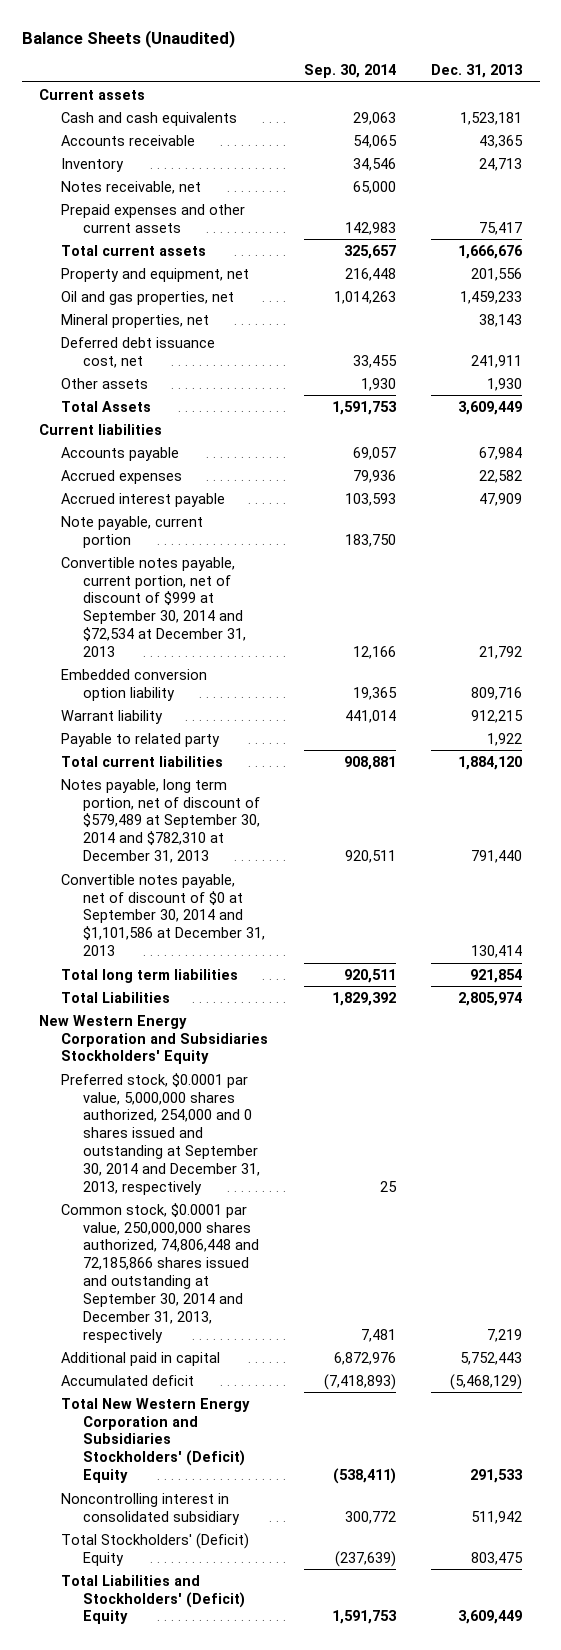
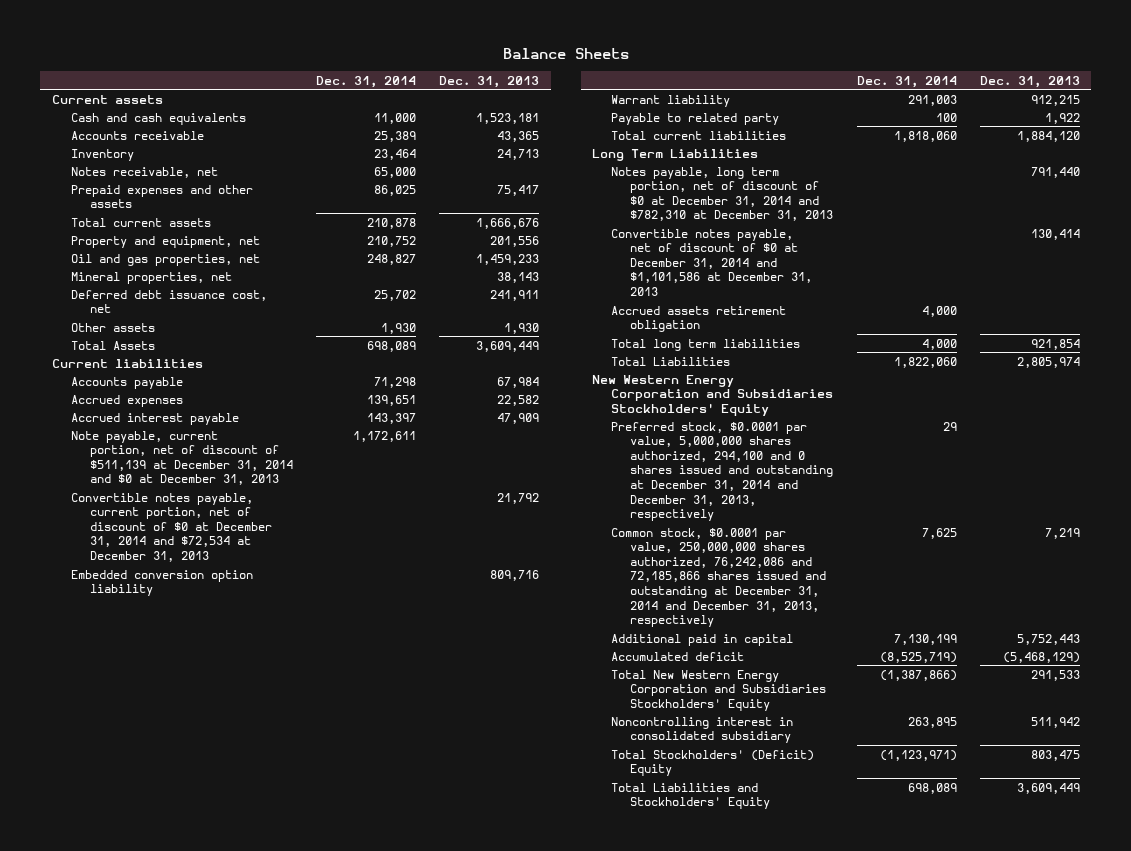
- Balance Sheets (Unaudited)
+ Balance Sheets
- | Sep. 30, 2014 | Dec. 31, 2013
+ | Dec. 31, 2014 | Dec. 31, 2013
- Prepaid expenses and other current assets | 142,983 | 75,417
+ Prepaid expenses and other assets | 86,025 | 75,417
- Note payable, current portion | 183,750 |
- Convertible notes payable, current portion, net of discount of $999 at September 30, 2014 and $72,534 at December 31, 2013 | 12,166 | 21,792
+ Note payable, current portion, net of discount of $511,139 at December 31, 2014 and $0 at December 31, 2013 | 1,172,611 |
+ Convertible notes payable, current portion, net of discount of $0 at December 31, 2014 and $72,534 at December 31, 2013 | | 21,792
- Notes payable, long term portion, net of discount of $579,489 at September 30, 2014 and $782,310 at December 31, 2013 | 920,511 | 791,440
- Convertible notes payable, net of discount of $0 at September 30, 2014 and $1,101,586 at December 31, 2013 | | 130,414
+ Long Term Liabilities
+ Notes payable, long term portion, net of discount of $0 at December 31, 2014 and $782,310 at December 31, 2013 | | 791,440
+ Convertible notes payable, net of discount of $0 at December 31, 2014 and $1,101,586 at December 31, 2013 | | 130,414
+ Accrued assets retirement obligation | 4,000 |
- Preferred stock, $0.0001 par value, 5,000,000 shares authorized, 254,000 and 0 shares issued and outstanding at September 30, 2014 and December 31, 2013, respectively | 25 |
- Common stock, $0.0001 par value, 250,000,000 shares authorized, 74,806,448 and 72,185,866 shares issued and outstanding at September 30, 2014 and December 31, 2013, respectively | 7,481 | 7,219
+ Preferred stock, $0.0001 par value, 5,000,000 shares authorized, 294,100 and 0 shares issued and outstanding at December 31, 2014 and December 31, 2013, respectively | 29 |
+ Common stock, $0.0001 par value, 250,000,000 shares authorized, 76,242,086 and 72,185,866 shares issued and outstanding at December 31, 2014 and December 31, 2013, respectively | 7,625 | 7,219
- Total New Western Energy Corporation and Subsidiaries Stockholders' (Deficit) Equity | (538,411) | 291,533
+ Total New Western Energy Corporation and Subsidiaries Stockholders' Equity | (1,387,866) | 291,533
- Total Liabilities and Stockholders' (Deficit) Equity | 1,591,753 | 3,609,449
+ Total Liabilities and Stockholders' Equity | 698,089 | 3,609,449

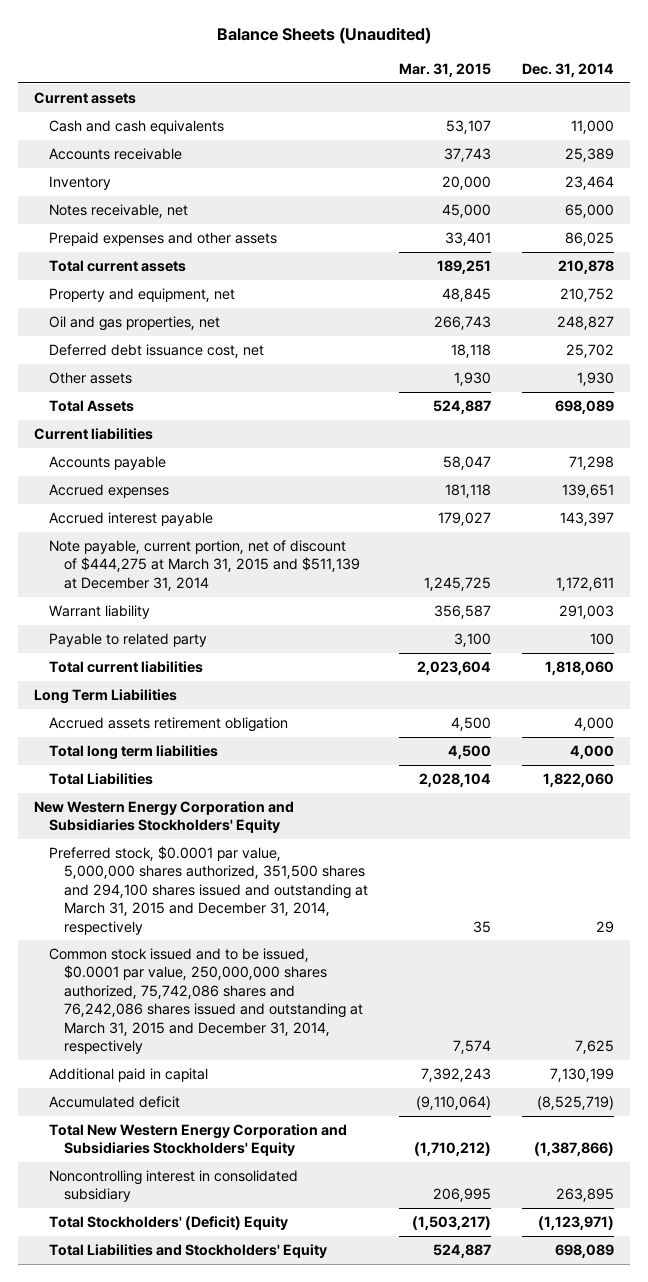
- Balance Sheets
+ Balance Sheets (Unaudited)
- | Dec. 31, 2014 | Dec. 31, 2013
+ | Mar. 31, 2015 | Dec. 31, 2014
- Mineral properties, net | | 38,143
- Note payable, current portion, net of discount of $511,139 at December 31, 2014 and $0 at December 31, 2013 | 1,172,611 |
- Convertible notes payable, current portion, net of discount of $0 at December 31, 2014 and $72,534 at December 31, 2013 | | 21,792
- Embedded conversion option liability | | 809,716
+ Note payable, current portion, net of discount of $444,275 at March 31, 2015 and $511,139 at December 31, 2014 | 1,245,725 | 1,172,611
- Notes payable, long term portion, net of discount of $0 at December 31, 2014 and $782,310 at December 31, 2013 | | 791,440
- Convertible notes payable, net of discount of $0 at December 31, 2014 and $1,101,586 at December 31, 2013 | | 130,414
- Preferred stock, $0.0001 par value, 5,000,000 shares authorized, 294,100 and 0 shares issued and outstanding at December 31, 2014 and December 31, 2013, respectively | 29 |
- Common stock, $0.0001 par value, 250,000,000 shares authorized, 76,242,086 and 72,185,866 shares issued and outstanding at December 31, 2014 and December 31, 2013, respectively | 7,625 | 7,219
+ Preferred stock, $0.0001 par value, 5,000,000 shares authorized, 351,500 shares and 294,100 shares issued and outstanding at March 31, 2015 and December 31, 2014, respectively | 35 | 29
+ Common stock issued and to be issued, $0.0001 par value, 250,000,000 shares authorized, 75,742,086 shares and 76,242,086 shares issued and outstanding at March 31, 2015 and December 31, 2014, respectively | 7,574 | 7,625

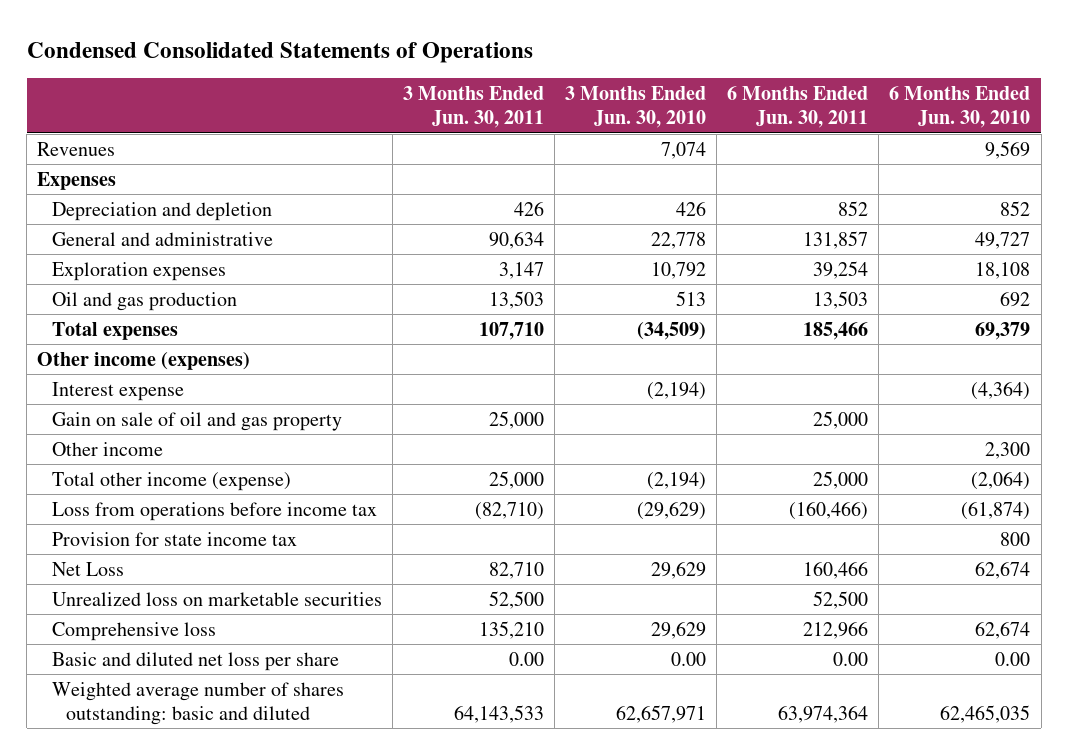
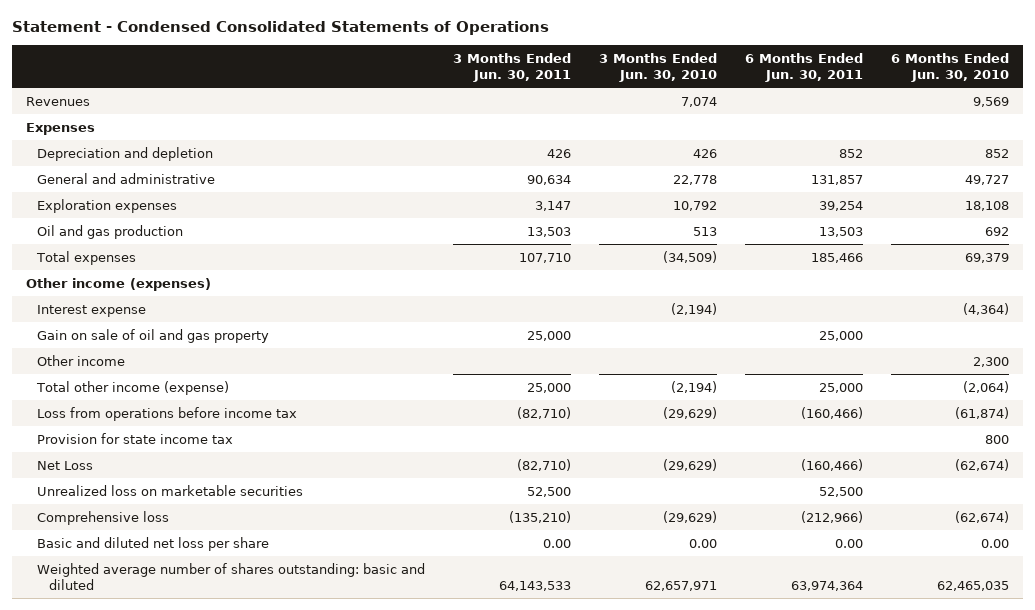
- Condensed Consolidated Statements of Operations
+ Statement - Condensed Consolidated Statements of Operations
- Net Loss | 82,710 | 29,629 | 160,466 | 62,674
+ Net Loss | (82,710) | (29,629) | (160,466) | (62,674)
- Comprehensive loss | 135,210 | 29,629 | 212,966 | 62,674
+ Comprehensive loss | (135,210) | (29,629) | (212,966) | (62,674)

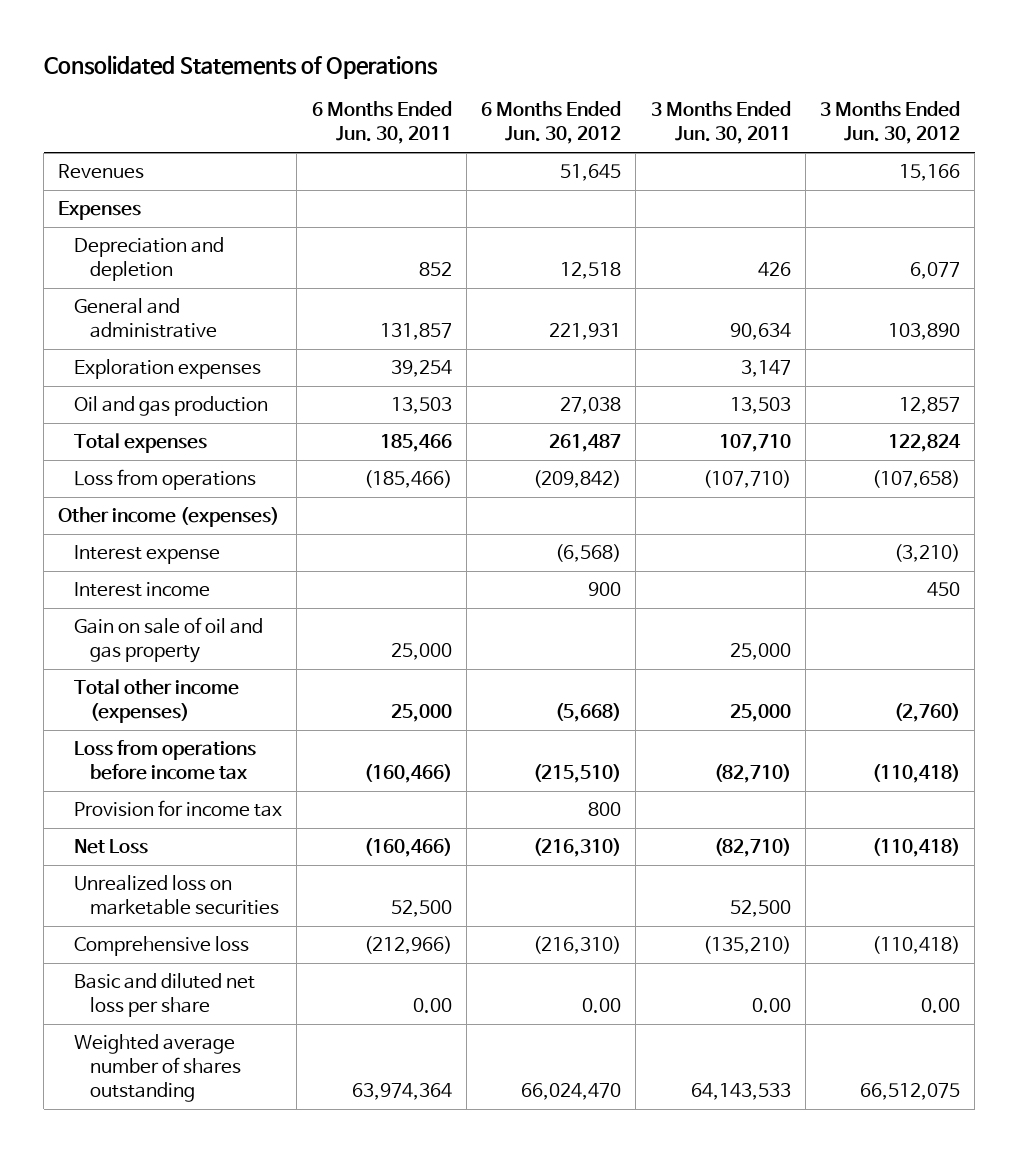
- Statement - Condensed Consolidated Statements of Operations
+ Consolidated Statements of Operations
- | 3 Months Ended Jun. 30, 2011 | 3 Months Ended Jun. 30, 2010 | 6 Months Ended Jun. 30, 2011 | 6 Months Ended Jun. 30, 2010
+ | 6 Months Ended Jun. 30, 2011 | 6 Months Ended Jun. 30, 2012 | 3 Months Ended Jun. 30, 2011 | 3 Months Ended Jun. 30, 2012
+ Loss from operations | (185,466) | (209,842) | (107,710) | (107,658)
+ Interest income | | 900 | | 450
- Other income | | | | 2,300
- Total other income (expense) | 25,000 | (2,194) | 25,000 | (2,064)
+ Total other income (expenses) | 25,000 | (5,668) | 25,000 | (2,760)
- Provision for state income tax | | | | 800
+ Provision for income tax | | 800 | |
- Weighted average number of shares outstanding: basic and diluted | 64,143,533 | 62,657,971 | 63,974,364 | 62,465,035
+ Weighted average number of shares outstanding | 63,974,364 | 66,024,470 | 64,143,533 | 66,512,075

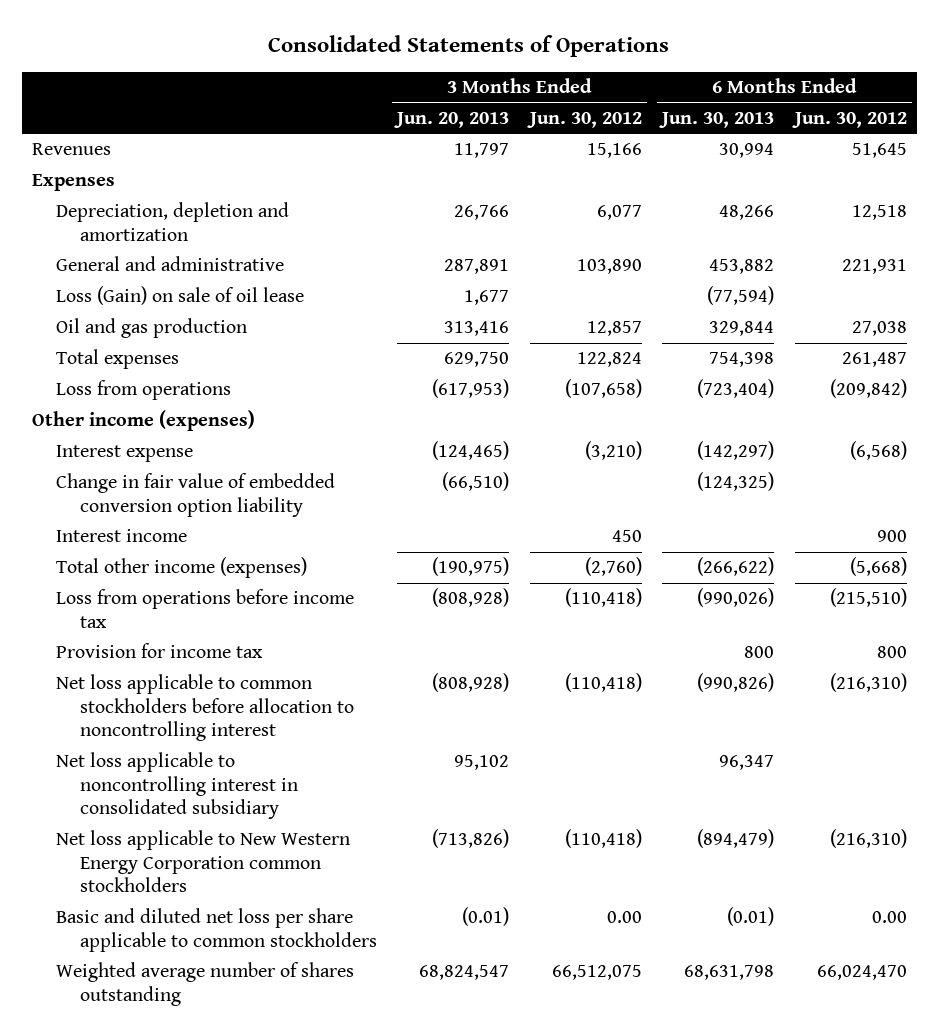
- | 6 Months Ended Jun. 30, 2011 | 6 Months Ended Jun. 30, 2012 | 3 Months Ended Jun. 30, 2011 | 3 Months Ended Jun. 30, 2012
+ | 3 Months Ended Jun. 20, 2013 | 3 Months Ended Jun. 30, 2012 | 6 Months Ended Jun. 30, 2013 | 6 Months Ended Jun. 30, 2012
- Depreciation and depletion | 852 | 12,518 | 426 | 6,077
+ Depreciation, depletion and amortization | 26,766 | 6,077 | 48,266 | 12,518
- Exploration expenses | 39,254 | | 3,147 |
+ Loss (Gain) on sale of oil lease | 1,677 | | (77,594) |
+ Change in fair value of embedded conversion option liability | (66,510) | | (124,325) |
- Gain on sale of oil and gas property | 25,000 | | 25,000 |
- Net Loss | (160,466) | (216,310) | (82,710) | (110,418)
- Unrealized loss on marketable securities | 52,500 | | 52,500 |
- Comprehensive loss | (212,966) | (216,310) | (135,210) | (110,418)
- Basic and diluted net loss per share | 0.00 | 0.00 | 0.00 | 0.00
+ Net loss applicable to common stockholders before allocation to noncontrolling interest | (808,928) | (110,418) | (990,826) | (216,310)
+ Net loss applicable to noncontrolling interest in consolidated subsidiary | 95,102 | | 96,347 |
+ Net loss applicable to New Western Energy Corporation common stockholders | (713,826) | (110,418) | (894,479) | (216,310)
+ Basic and diluted net loss per share applicable to common stockholders | (0.01) | 0.00 | (0.01) | 0.00

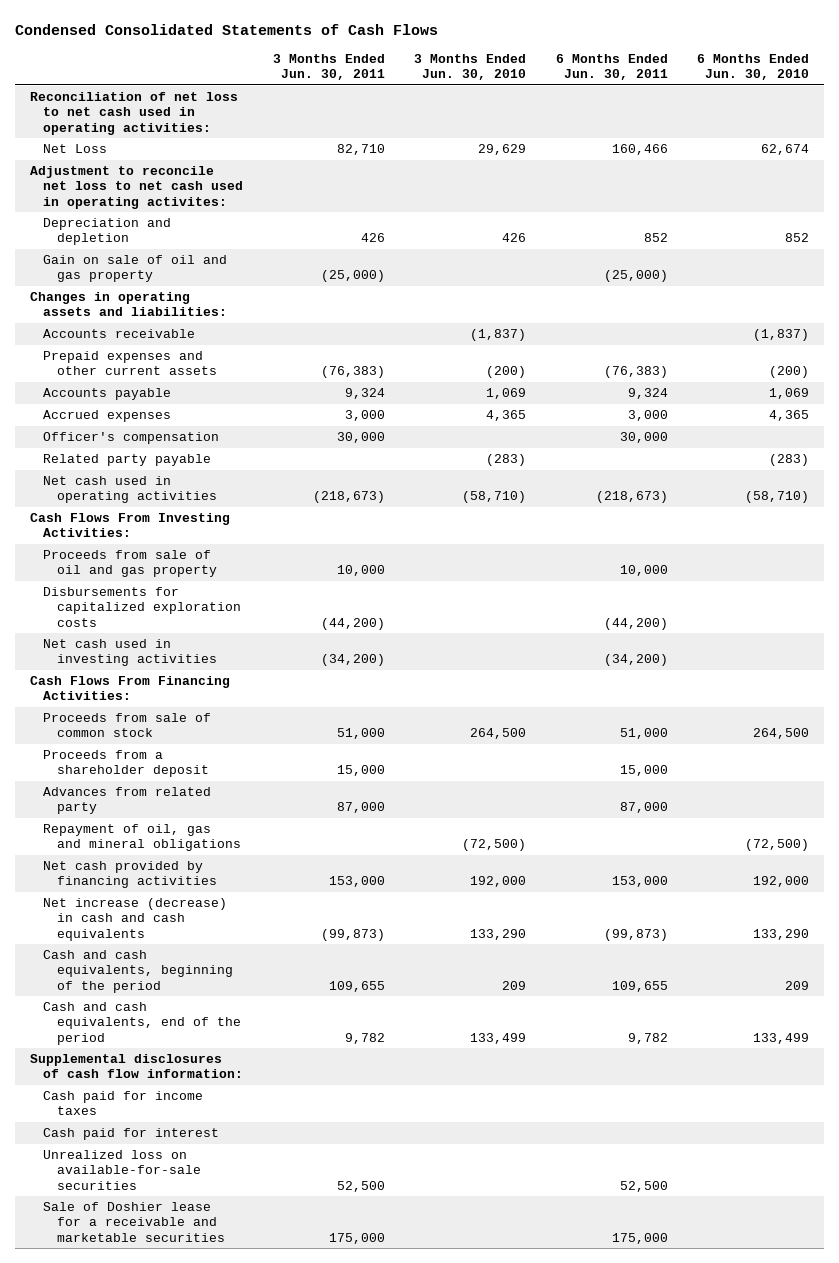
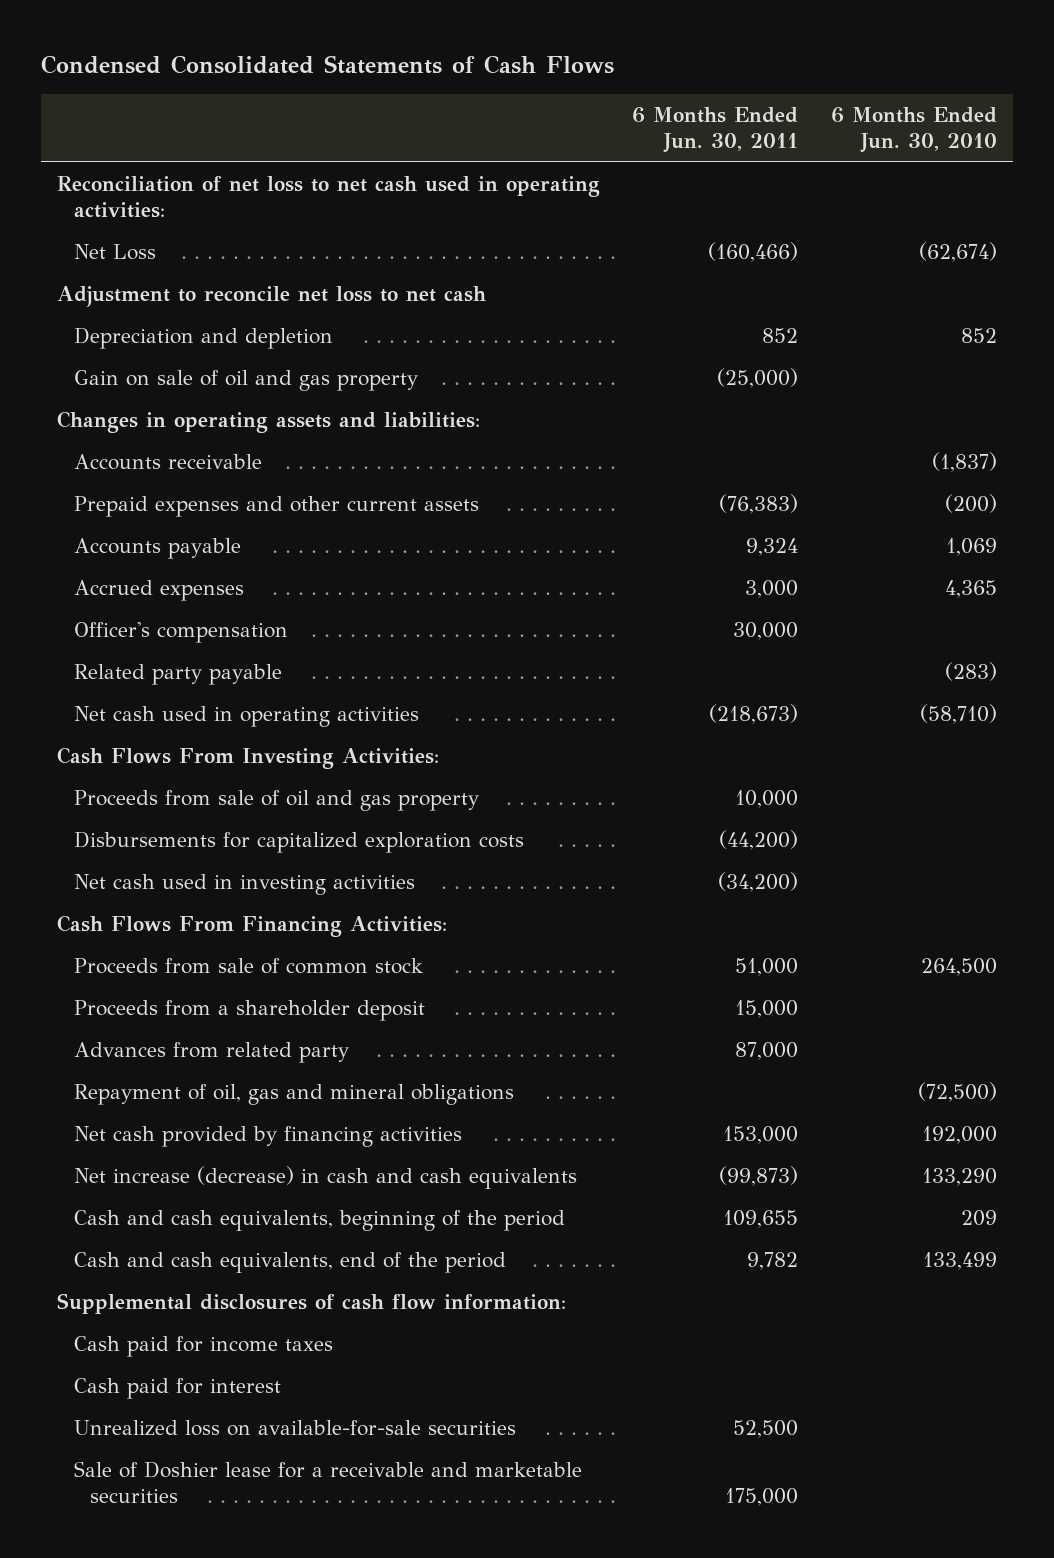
- | 3 Months Ended Jun. 30, 2011 | 3 Months Ended Jun. 30, 2010 | 6 Months Ended Jun. 30, 2011 | 6 Months Ended Jun. 30, 2010
+ | 6 Months Ended Jun. 30, 2011 | 6 Months Ended Jun. 30, 2010
- Net Loss | 82,710 | 29,629 | 160,466 | 62,674
- Adjustment to reconcile net loss to net cash used in operating activites:
+ Net Loss | (160,466) | (62,674)
+ Adjustment to reconcile net loss to net cash

